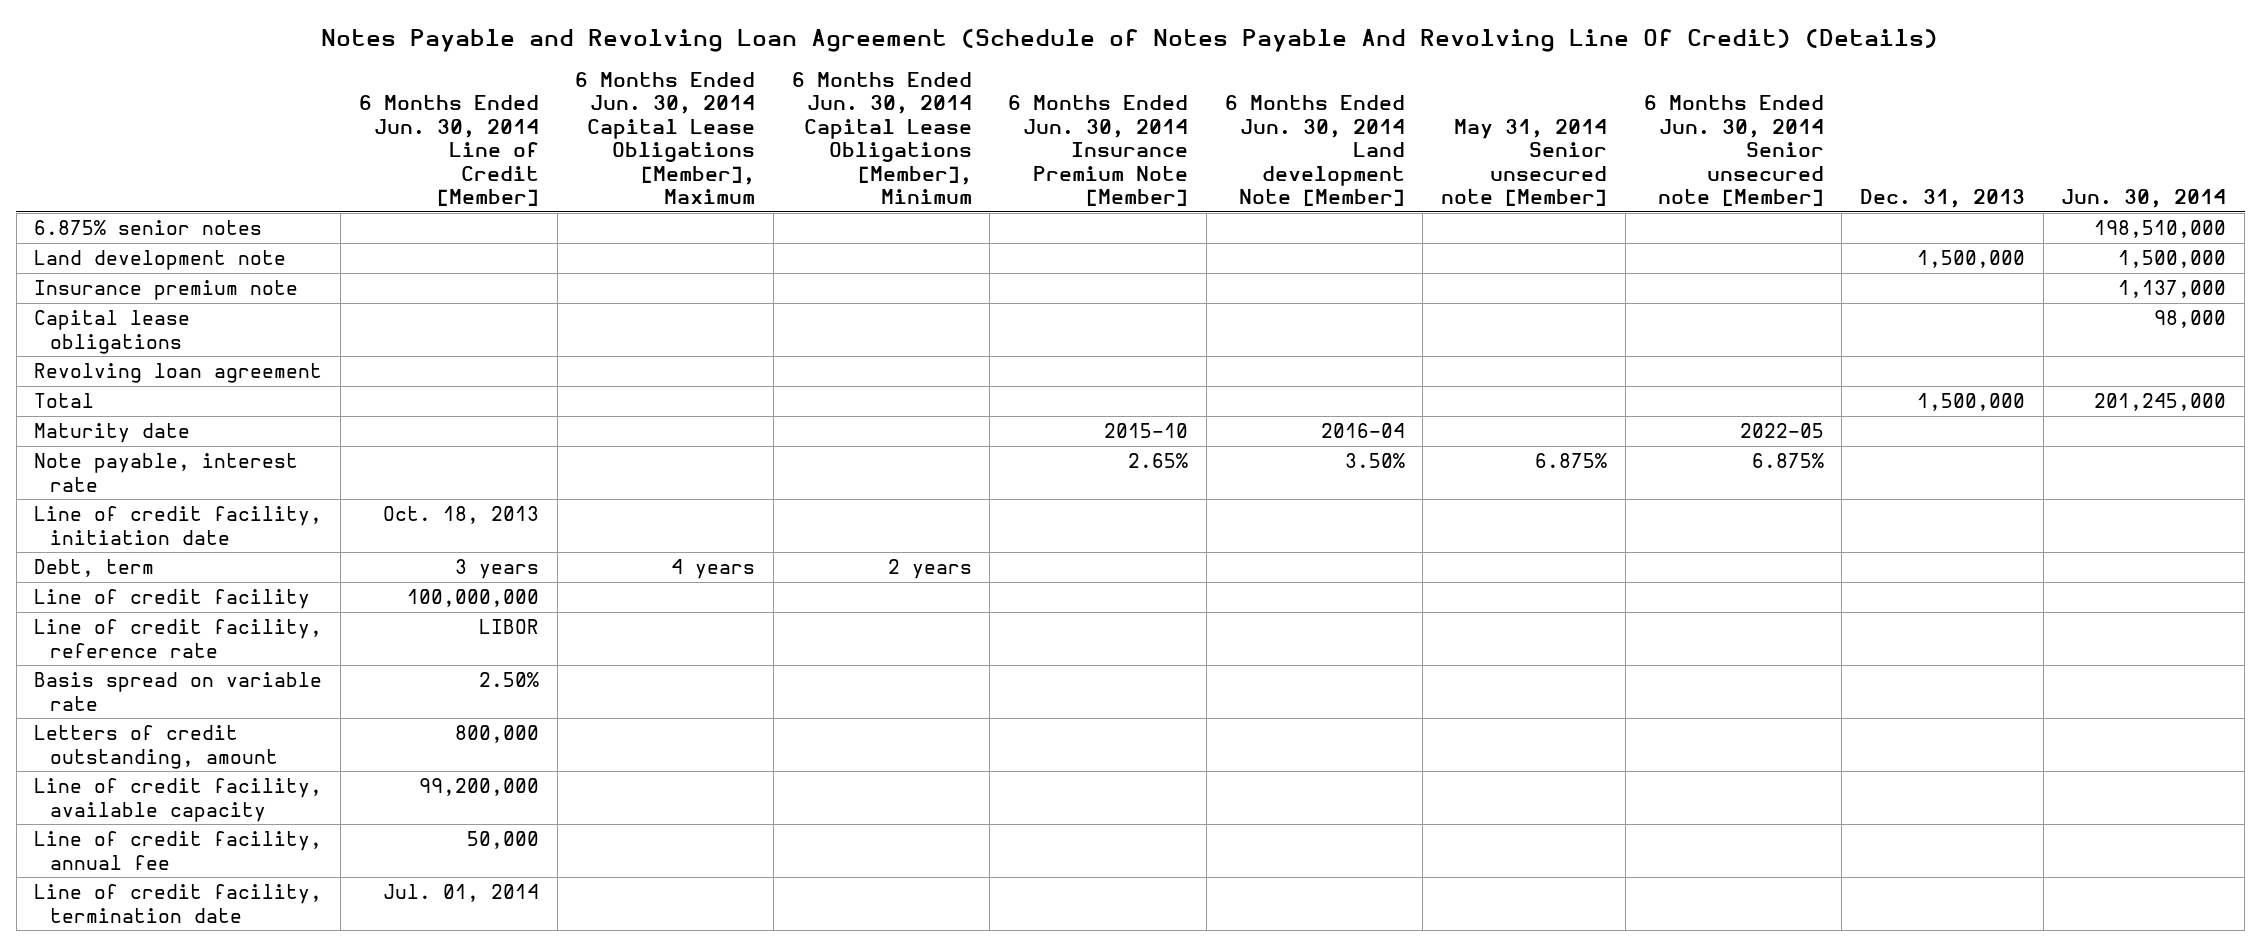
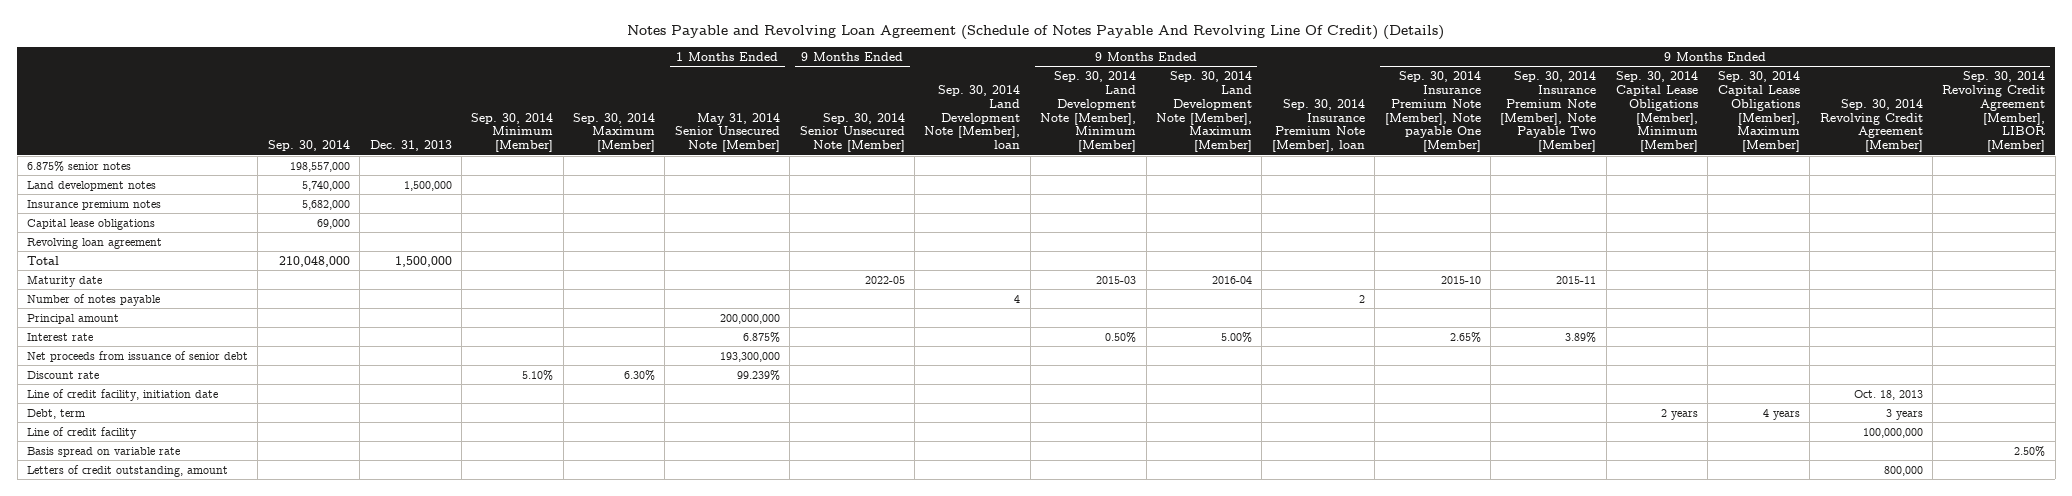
- | 6 Months Ended Jun. 30, 2014 Line of Credit [Member] | 6 Months Ended Jun. 30, 2014 Capital Lease Obligations [Member], Maximum | 6 Months Ended Jun. 30, 2014 Capital Lease Obligations [Member], Minimum | 6 Months Ended Jun. 30, 2014 Insurance Premium Note [Member] | 6 Months Ended Jun. 30, 2014 Land development Note [Member] | May 31, 2014 Senior unsecured note [Member] | 6 Months Ended Jun. 30, 2014 Senior unsecured note [Member] | Dec. 31, 2013 | Jun. 30, 2014
+ | Sep. 30, 2014 | Dec. 31, 2013 | Sep. 30, 2014 Minimum [Member] | Sep. 30, 2014 Maximum [Member] | 1 Months Ended May 31, 2014 Senior Unsecured Note [Member] | 9 Months Ended Sep. 30, 2014 Senior Unsecured Note [Member] | Sep. 30, 2014 Land Development Note [Member], loan | 9 Months Ended Sep. 30, 2014 Land Development Note [Member], Minimum [Member] | 9 Months Ended Sep. 30, 2014 Land Development Note [Member], Maximum [Member] | Sep. 30, 2014 Insurance Premium Note [Member], loan | 9 Months Ended Sep. 30, 2014 Insurance Premium Note [Member], Note payable One [Member] | 9 Months Ended Sep. 30, 2014 Insurance Premium Note [Member], Note Payable Two [Member] | 9 Months Ended Sep. 30, 2014 Capital Lease Obligations [Member], Minimum [Member] | 9 Months Ended Sep. 30, 2014 Capital Lease Obligations [Member], Maximum [Member] | 9 Months Ended Sep. 30, 2014 Revolving Credit Agreement [Member] | 9 Months Ended Sep. 30, 2014 Revolving Credit Agreement [Member], LIBOR [Member]
- Land development note | | | | | | | | 1,500,000 | 1,500,000
- Insurance premium note | | | | | | | | | 1,137,000
+ Land development notes | 5,740,000 | 1,500,000 | | | | | | | | | | | | | |
+ Insurance premium notes | 5,682,000 | | | | | | | | | | | | | | |
- Note payable, interest rate | | | | 2.65% | 3.50% | 6.875% | 6.875% | |
+ Number of notes payable | | | | | | | 4 | | | 2 | | | | | |
+ Principal amount | | | | | 200,000,000 | | | | | | | | | | |
+ Interest rate | | | | | 6.875% | | | 0.50% | 5.00% | | 2.65% | 3.89% | | | |
+ Net proceeds from issuance of senior debt | | | | | 193,300,000 | | | | | | | | | | |
+ Discount rate | | | 5.10% | 6.30% | 99.239% | | | | | | | | | | |
- Line of credit facility, reference rate | LIBOR | | | | | | | |
- Line of credit facility, available capacity | 99,200,000 | | | | | | | |
- Line of credit facility, annual fee | 50,000 | | | | | | | |
- Line of credit facility, termination date | Jul. 01, 2014 | | | | | | | |

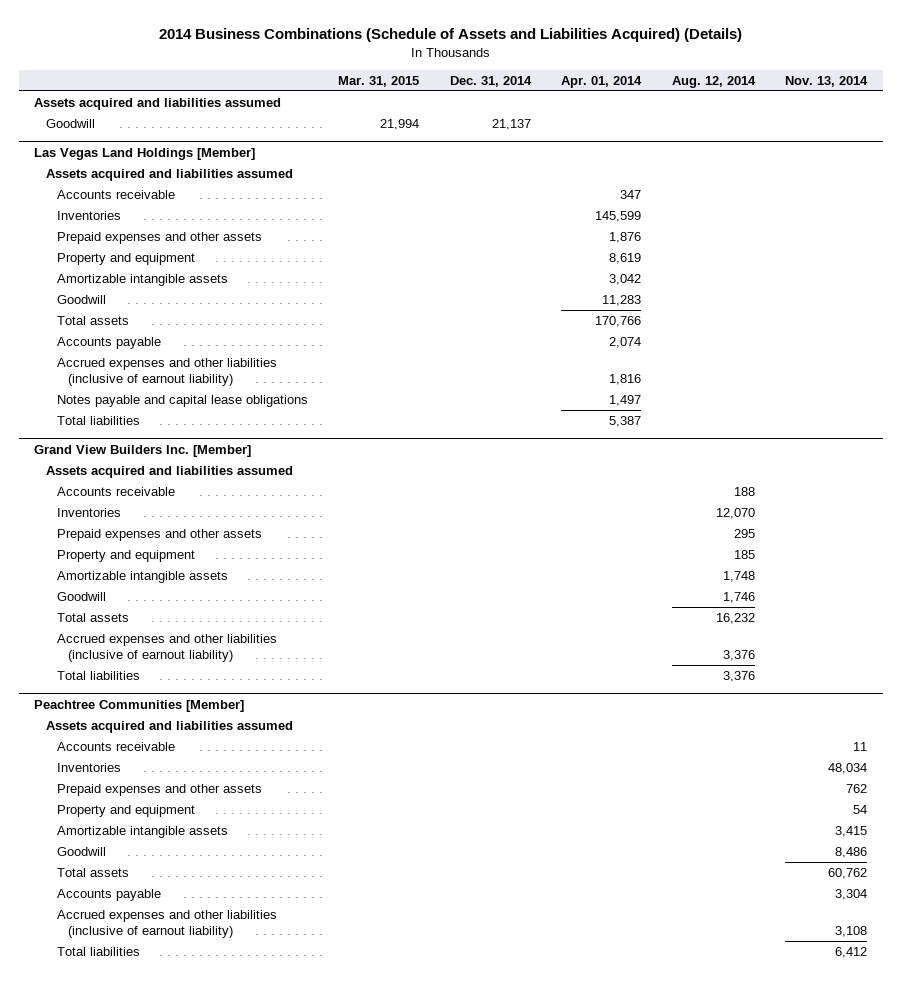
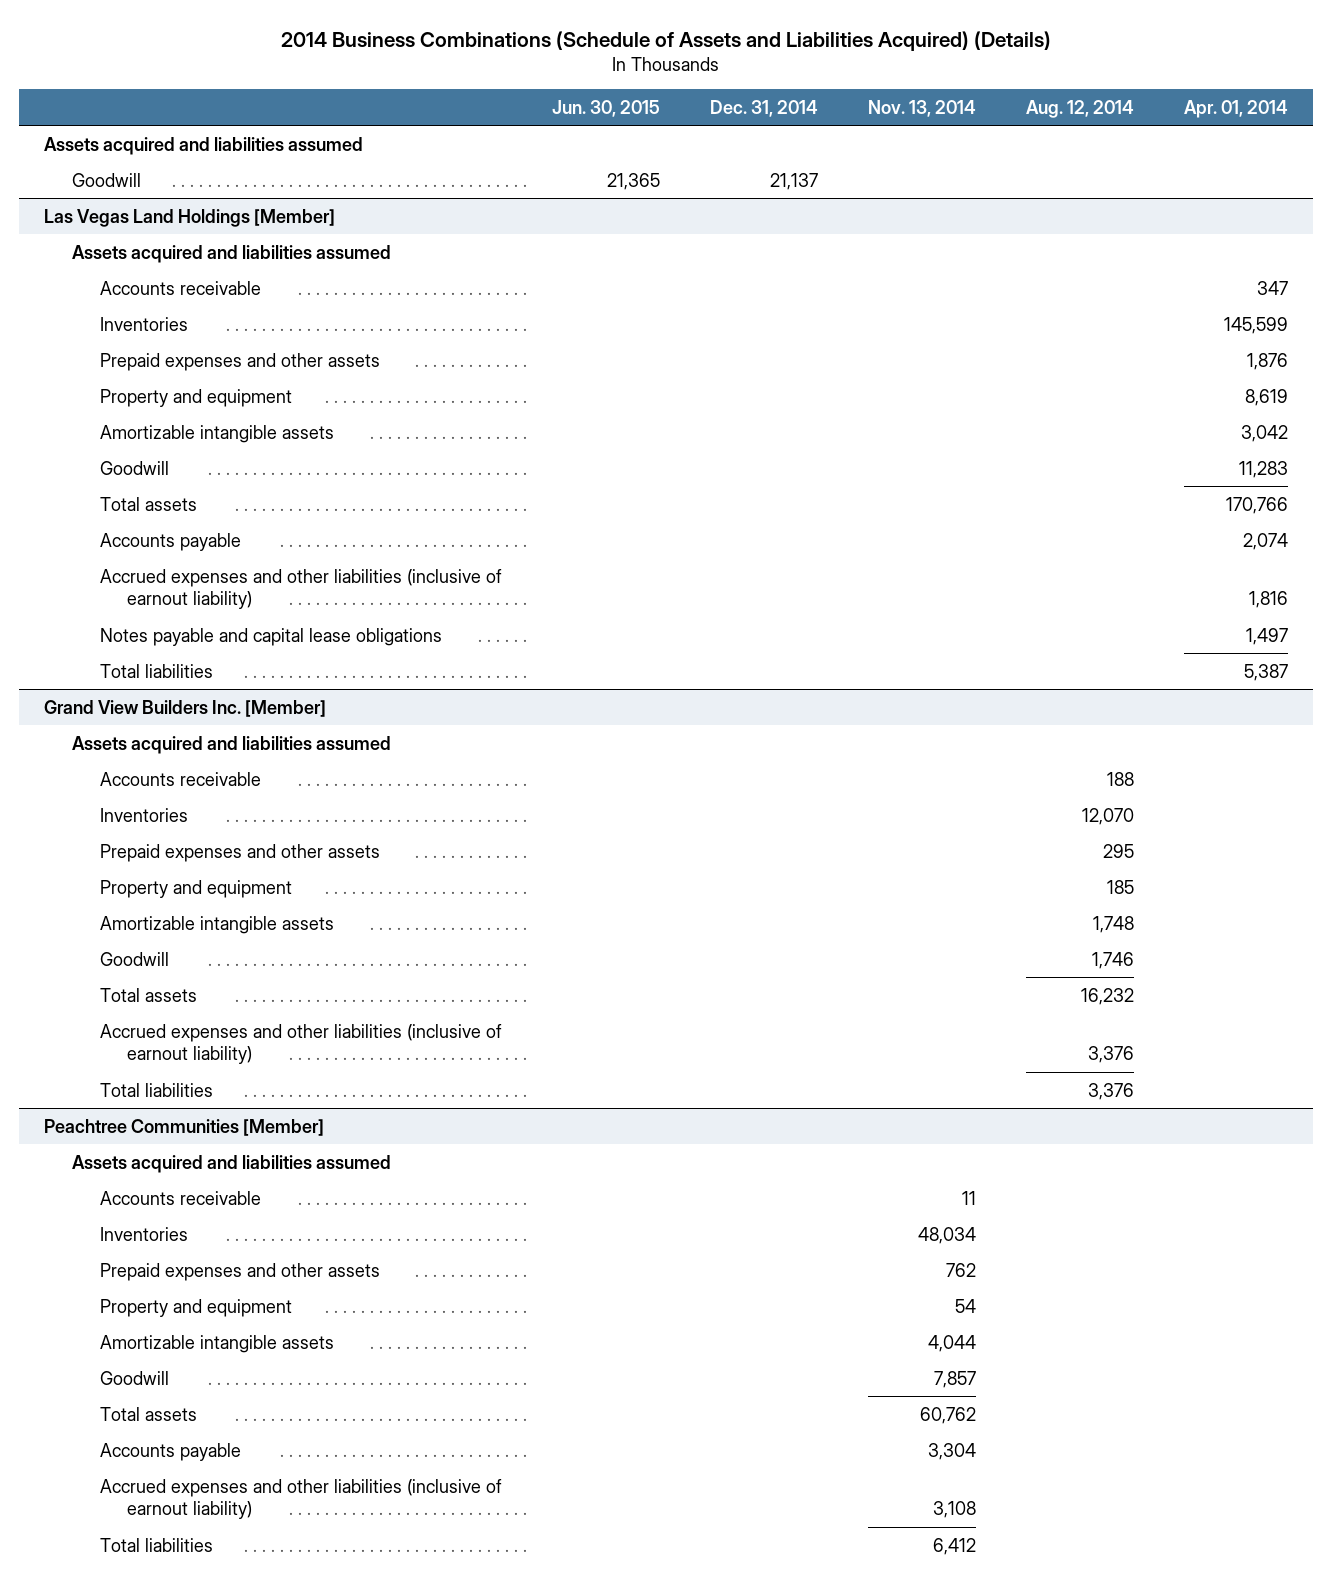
- | Mar. 31, 2015 | Dec. 31, 2014 | Apr. 01, 2014 | Aug. 12, 2014 | Nov. 13, 2014
+ | Jun. 30, 2015 | Dec. 31, 2014 | Nov. 13, 2014 | Aug. 12, 2014 | Apr. 01, 2014
@ Peachtree Communities [Member]
- Amortizable intangible assets | | | | | 3,415
- Goodwill | | | | | 8,486
+ Amortizable intangible assets | | | 4,044 | |
+ Goodwill | | | 7,857 | |

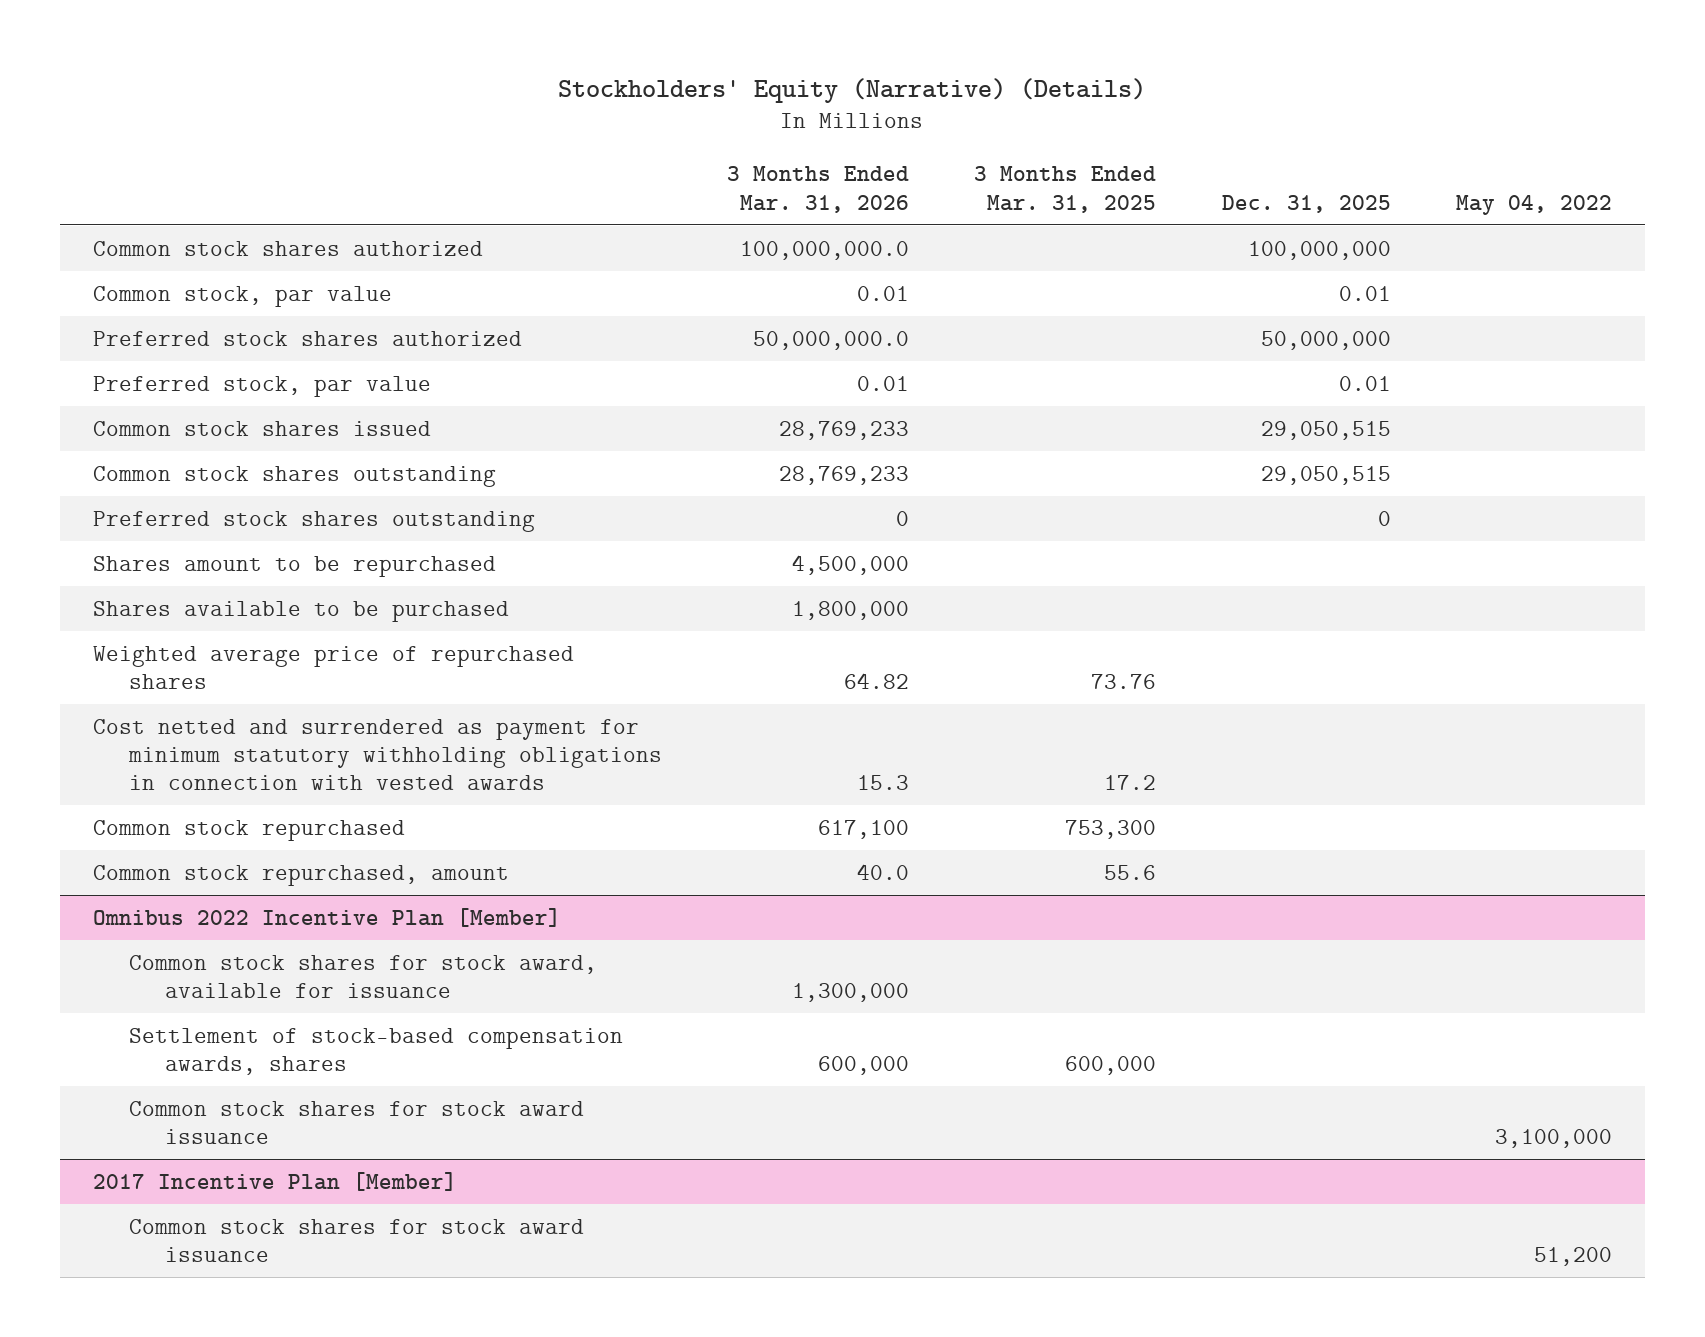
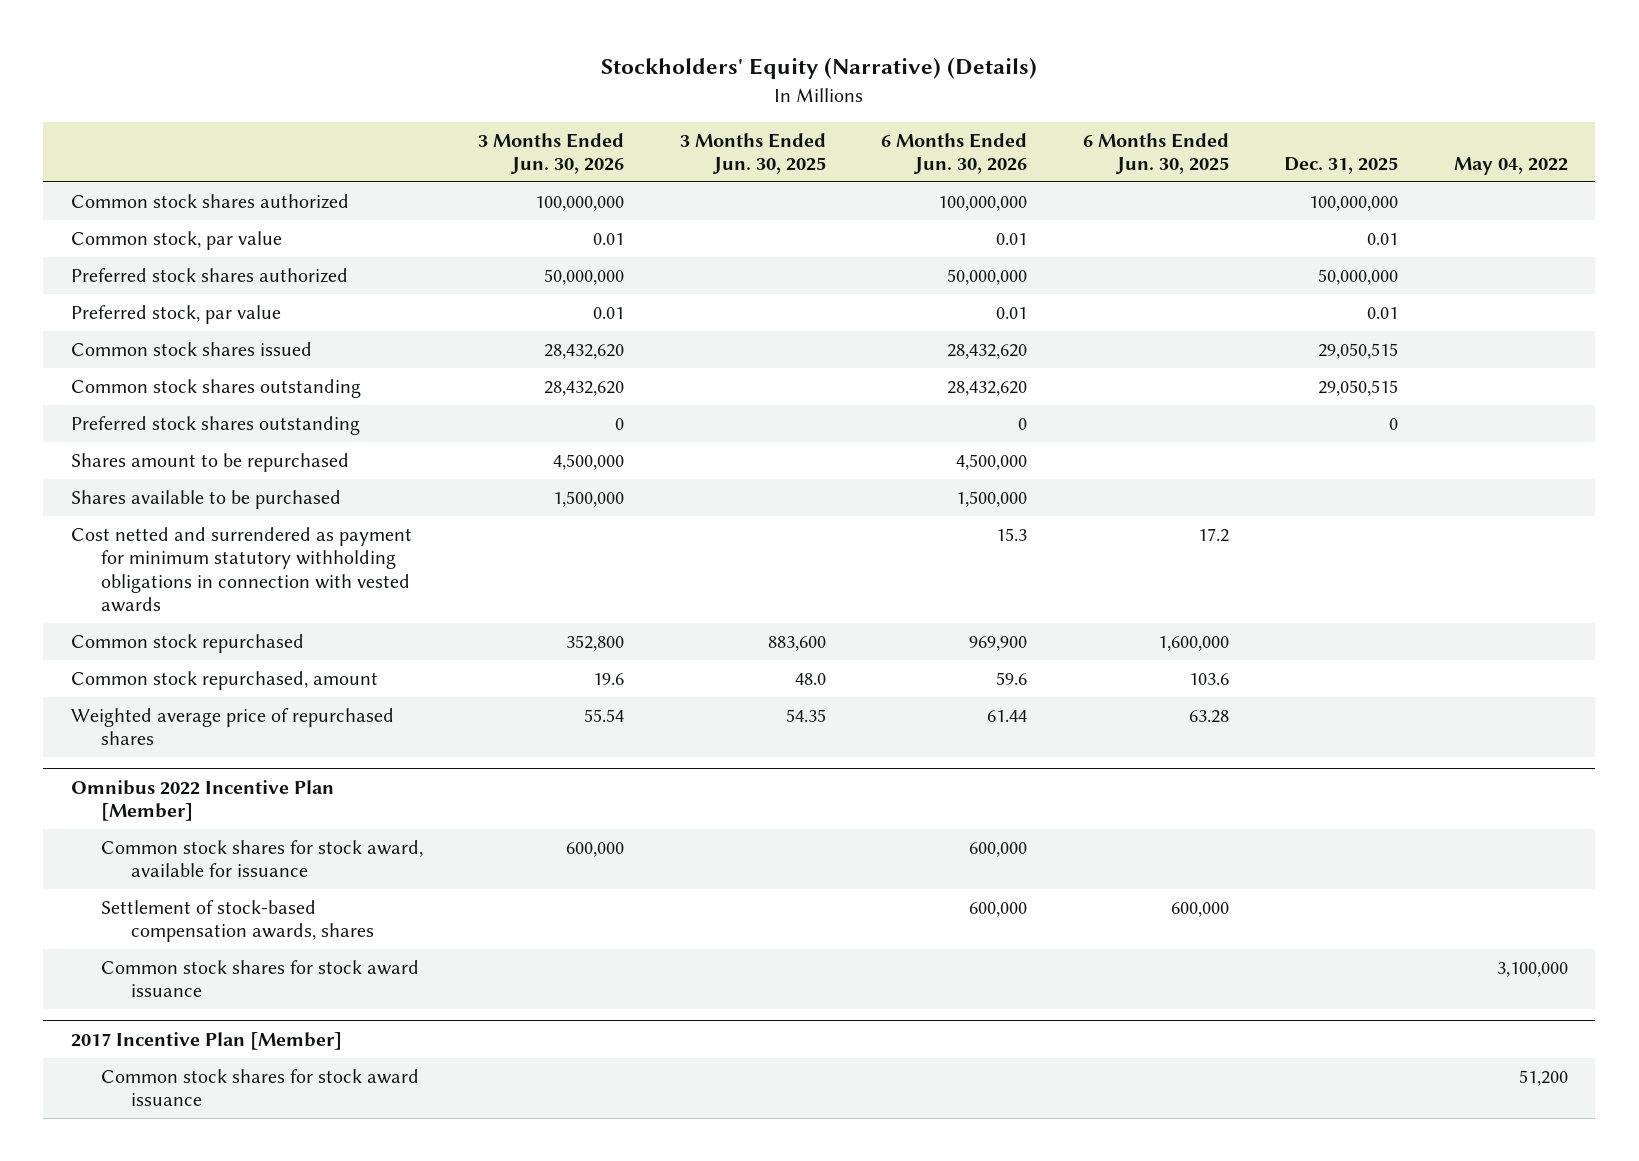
- | 3 Months Ended Mar. 31, 2026 | 3 Months Ended Mar. 31, 2025 | Dec. 31, 2025 | May 04, 2022
+ | 3 Months Ended Jun. 30, 2026 | 3 Months Ended Jun. 30, 2025 | 6 Months Ended Jun. 30, 2026 | 6 Months Ended Jun. 30, 2025 | Dec. 31, 2025 | May 04, 2022
moved down: Weighted average price of repurchased shares | 55.54 | 54.35 | 61.44 | 63.28 | |

